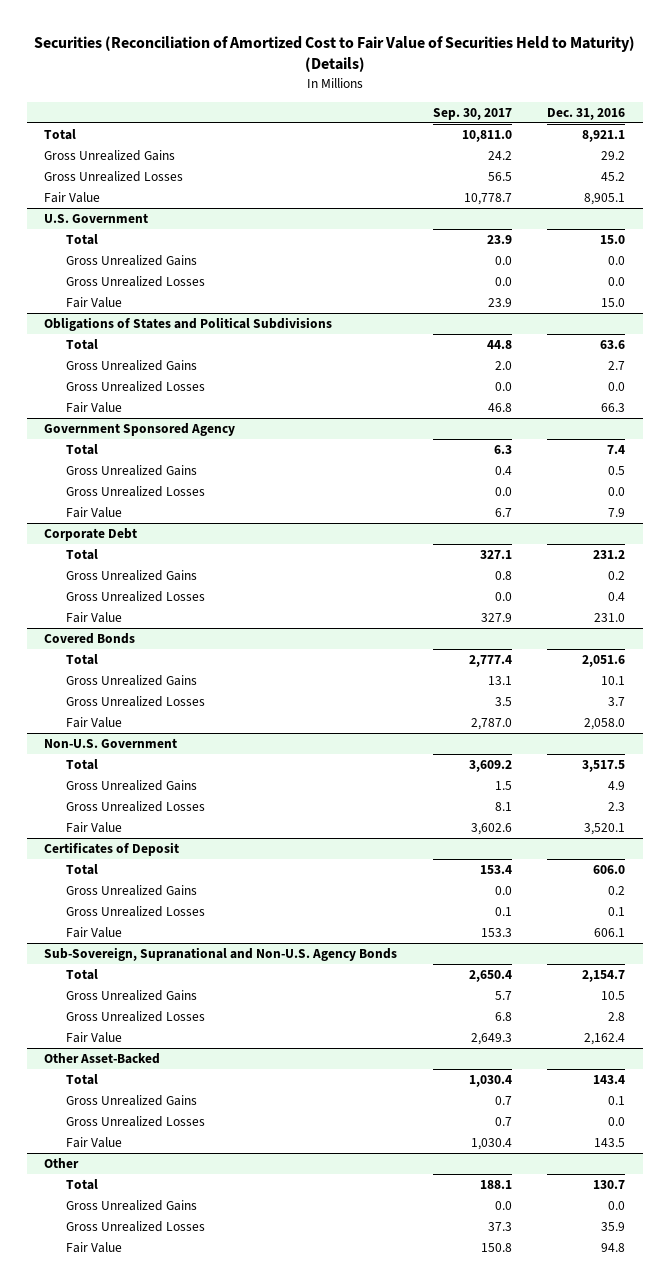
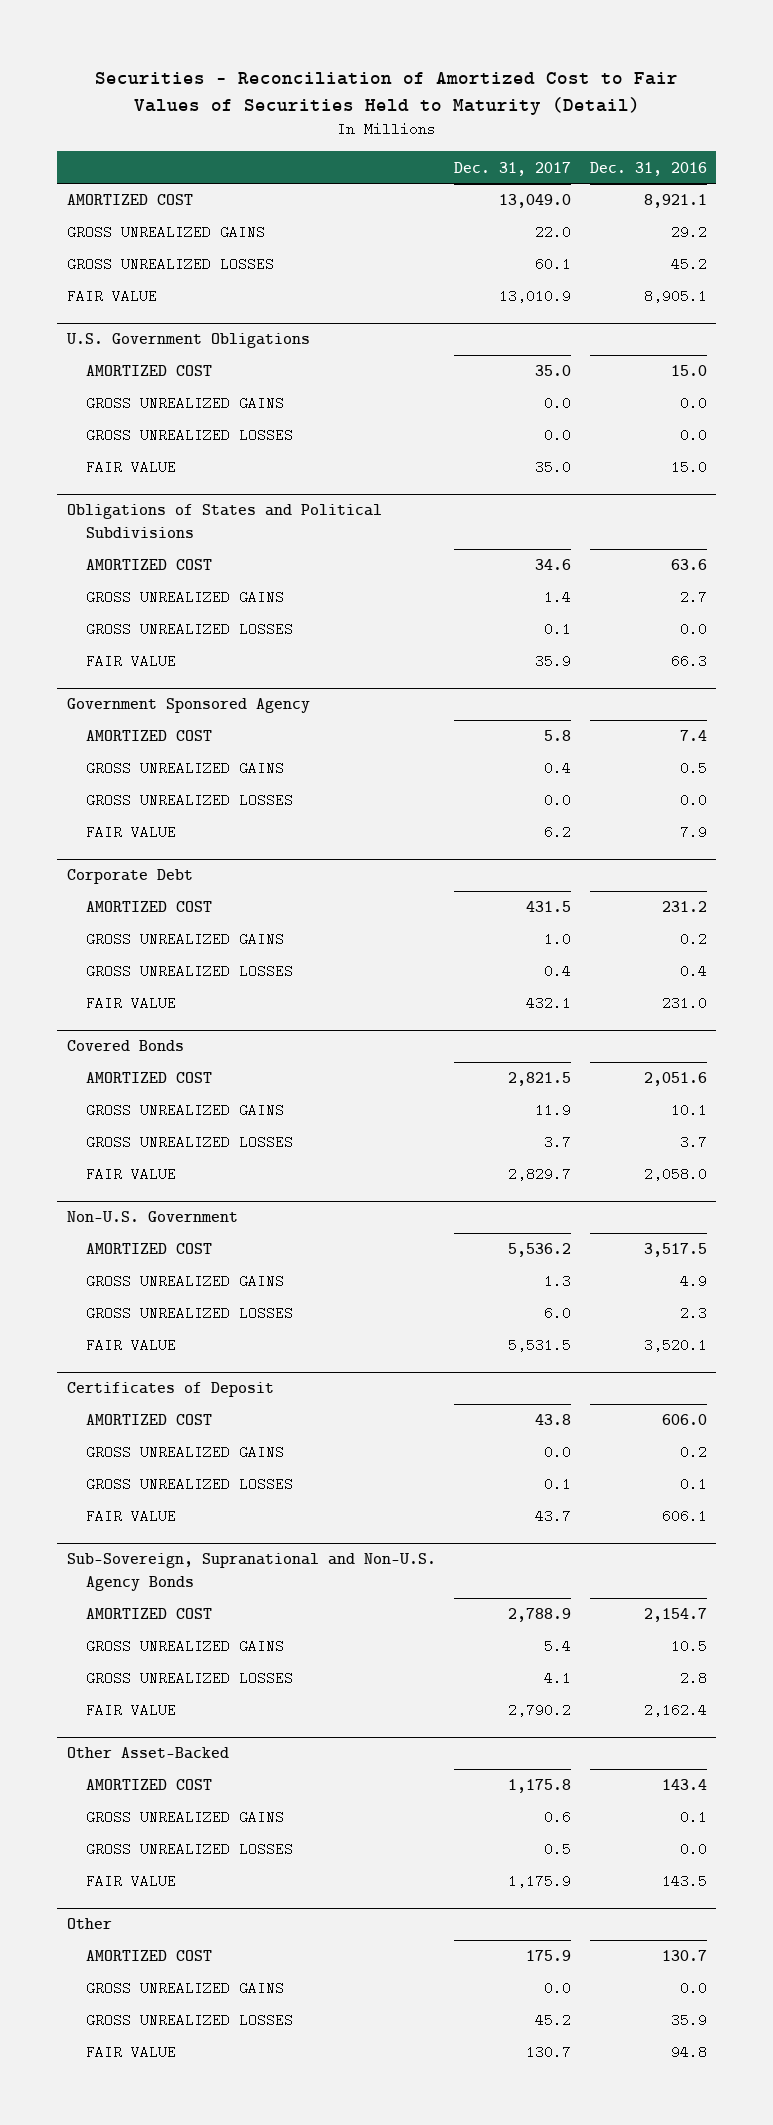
- Securities (Reconciliation of Amortized Cost to Fair Value of Securities Held to Maturity) (Details)
+ Securities - Reconciliation of Amortized Cost to Fair Values of Securities Held to Maturity (Detail)
- | Sep. 30, 2017 | Dec. 31, 2016
+ | Dec. 31, 2017 | Dec. 31, 2016
- Total | 10,811.0 | 8,921.1
- Gross Unrealized Gains | 24.2 | 29.2
- Gross Unrealized Losses | 56.5 | 45.2
- Fair Value | 10,778.7 | 8,905.1
- U.S. Government
- Total | 23.9 | 15.0
- Gross Unrealized Gains | 0.0 | 0.0
- Gross Unrealized Losses | 0.0 | 0.0
- Fair Value | 23.9 | 15.0
+ AMORTIZED COST | 13,049.0 | 8,921.1
+ GROSS UNREALIZED GAINS | 22.0 | 29.2
+ GROSS UNREALIZED LOSSES | 60.1 | 45.2
+ FAIR VALUE | 13,010.9 | 8,905.1
+ U.S. Government Obligations
+ AMORTIZED COST | 35.0 | 15.0
+ GROSS UNREALIZED GAINS | 0.0 | 0.0
+ GROSS UNREALIZED LOSSES | 0.0 | 0.0
+ FAIR VALUE | 35.0 | 15.0
@ Obligations of States and Political Subdivisions
- Total | 44.8 | 63.6
- Gross Unrealized Gains | 2.0 | 2.7
- Gross Unrealized Losses | 0.0 | 0.0
- Fair Value | 46.8 | 66.3
+ AMORTIZED COST | 34.6 | 63.6
+ GROSS UNREALIZED GAINS | 1.4 | 2.7
+ GROSS UNREALIZED LOSSES | 0.1 | 0.0
+ FAIR VALUE | 35.9 | 66.3
@ Government Sponsored Agency
- Total | 6.3 | 7.4
- Gross Unrealized Gains | 0.4 | 0.5
- Gross Unrealized Losses | 0.0 | 0.0
- Fair Value | 6.7 | 7.9
+ AMORTIZED COST | 5.8 | 7.4
+ GROSS UNREALIZED GAINS | 0.4 | 0.5
+ GROSS UNREALIZED LOSSES | 0.0 | 0.0
+ FAIR VALUE | 6.2 | 7.9
@ Corporate Debt
- Total | 327.1 | 231.2
- Gross Unrealized Gains | 0.8 | 0.2
- Gross Unrealized Losses | 0.0 | 0.4
- Fair Value | 327.9 | 231.0
+ AMORTIZED COST | 431.5 | 231.2
+ GROSS UNREALIZED GAINS | 1.0 | 0.2
+ GROSS UNREALIZED LOSSES | 0.4 | 0.4
+ FAIR VALUE | 432.1 | 231.0
@ Covered Bonds
- Total | 2,777.4 | 2,051.6
- Gross Unrealized Gains | 13.1 | 10.1
- Gross Unrealized Losses | 3.5 | 3.7
- Fair Value | 2,787.0 | 2,058.0
+ AMORTIZED COST | 2,821.5 | 2,051.6
+ GROSS UNREALIZED GAINS | 11.9 | 10.1
+ GROSS UNREALIZED LOSSES | 3.7 | 3.7
+ FAIR VALUE | 2,829.7 | 2,058.0
@ Non-U.S. Government
- Total | 3,609.2 | 3,517.5
- Gross Unrealized Gains | 1.5 | 4.9
- Gross Unrealized Losses | 8.1 | 2.3
- Fair Value | 3,602.6 | 3,520.1
+ AMORTIZED COST | 5,536.2 | 3,517.5
+ GROSS UNREALIZED GAINS | 1.3 | 4.9
+ GROSS UNREALIZED LOSSES | 6.0 | 2.3
+ FAIR VALUE | 5,531.5 | 3,520.1
@ Certificates of Deposit
- Total | 153.4 | 606.0
- Gross Unrealized Gains | 0.0 | 0.2
- Gross Unrealized Losses | 0.1 | 0.1
- Fair Value | 153.3 | 606.1
+ AMORTIZED COST | 43.8 | 606.0
+ GROSS UNREALIZED GAINS | 0.0 | 0.2
+ GROSS UNREALIZED LOSSES | 0.1 | 0.1
+ FAIR VALUE | 43.7 | 606.1
@ Sub-Sovereign, Supranational and Non-U.S. Agency Bonds
- Total | 2,650.4 | 2,154.7
- Gross Unrealized Gains | 5.7 | 10.5
- Gross Unrealized Losses | 6.8 | 2.8
- Fair Value | 2,649.3 | 2,162.4
+ AMORTIZED COST | 2,788.9 | 2,154.7
+ GROSS UNREALIZED GAINS | 5.4 | 10.5
+ GROSS UNREALIZED LOSSES | 4.1 | 2.8
+ FAIR VALUE | 2,790.2 | 2,162.4
@ Other Asset-Backed
- Total | 1,030.4 | 143.4
- Gross Unrealized Gains | 0.7 | 0.1
- Gross Unrealized Losses | 0.7 | 0.0
- Fair Value | 1,030.4 | 143.5
+ AMORTIZED COST | 1,175.8 | 143.4
+ GROSS UNREALIZED GAINS | 0.6 | 0.1
+ GROSS UNREALIZED LOSSES | 0.5 | 0.0
+ FAIR VALUE | 1,175.9 | 143.5
@ Other
- Total | 188.1 | 130.7
- Gross Unrealized Gains | 0.0 | 0.0
- Gross Unrealized Losses | 37.3 | 35.9
- Fair Value | 150.8 | 94.8
+ AMORTIZED COST | 175.9 | 130.7
+ GROSS UNREALIZED GAINS | 0.0 | 0.0
+ GROSS UNREALIZED LOSSES | 45.2 | 35.9
+ FAIR VALUE | 130.7 | 94.8

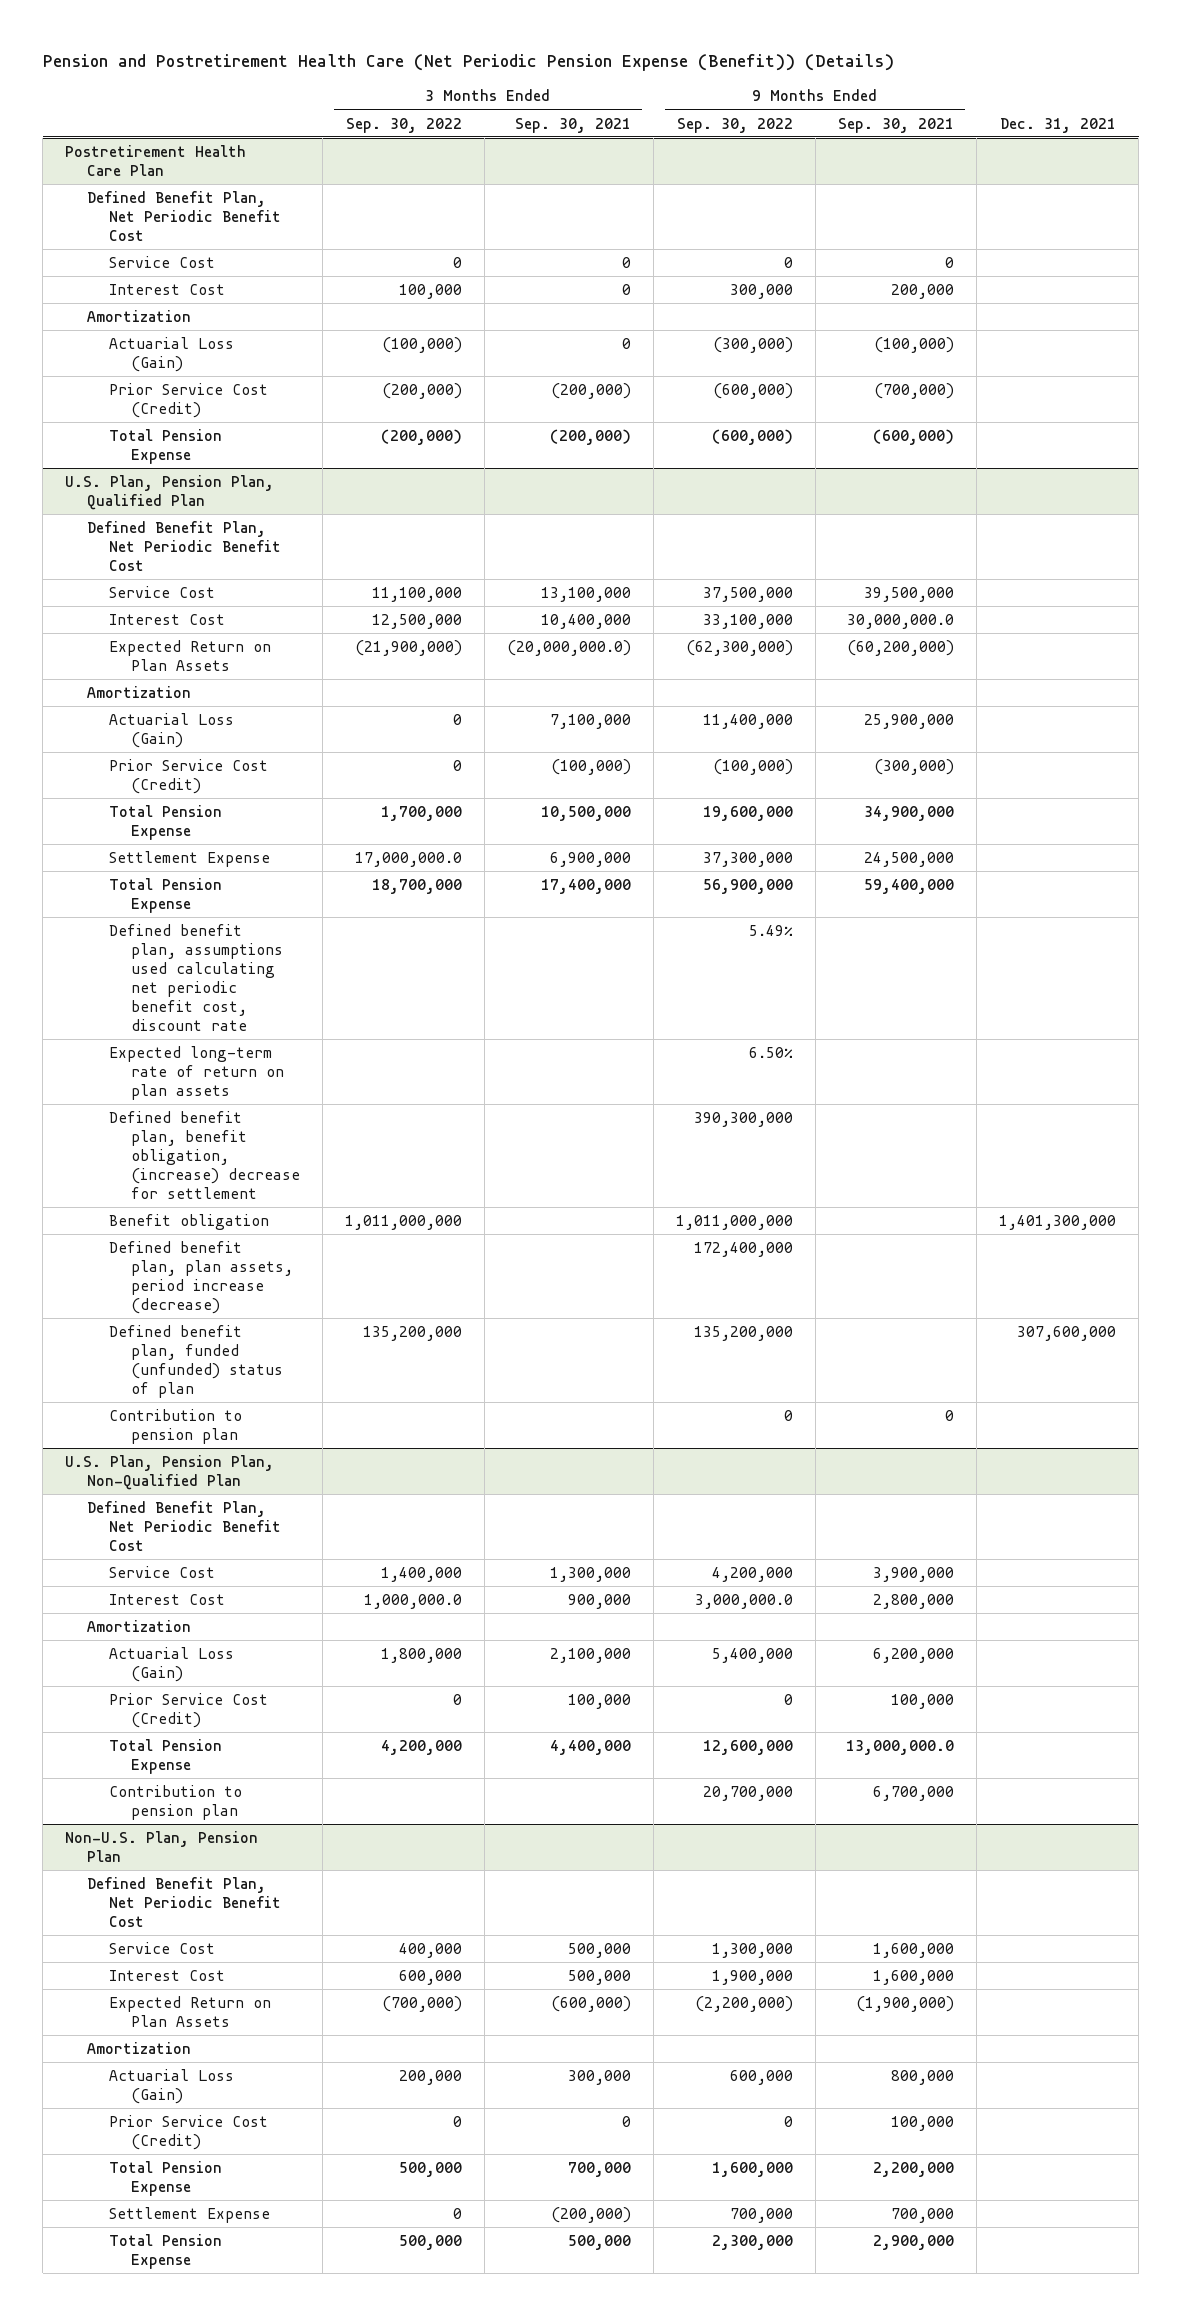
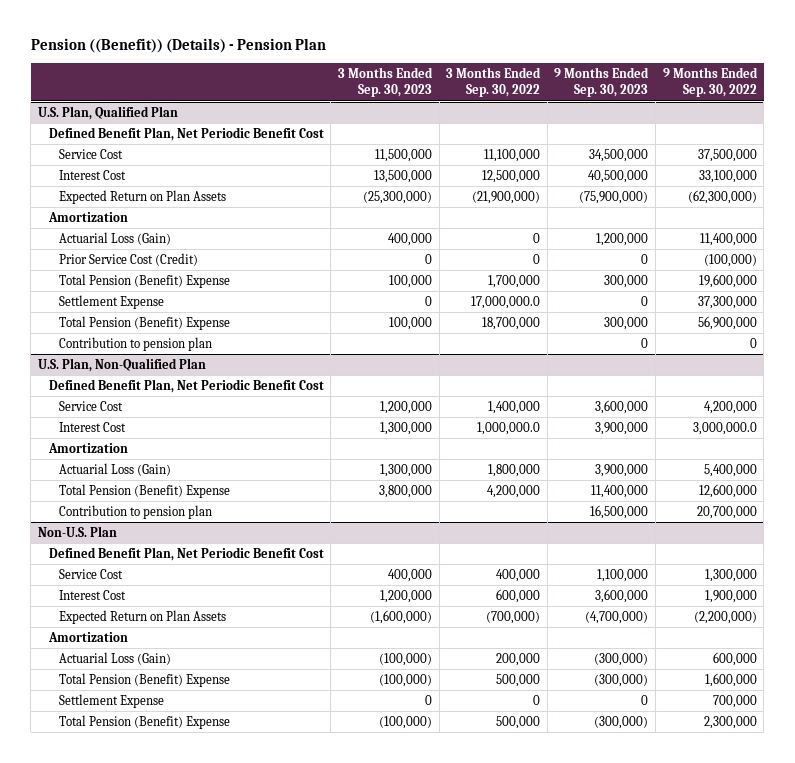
- Pension and Postretirement Health Care (Net Periodic Pension Expense (Benefit)) (Details)
+ Pension ((Benefit)) (Details) - Pension Plan
- | 3 Months Ended Sep. 30, 2022 | 3 Months Ended Sep. 30, 2021 | 9 Months Ended Sep. 30, 2022 | 9 Months Ended Sep. 30, 2021 | Dec. 31, 2021
+ | 3 Months Ended Sep. 30, 2023 | 3 Months Ended Sep. 30, 2022 | 9 Months Ended Sep. 30, 2023 | 9 Months Ended Sep. 30, 2022
- Postretirement Health Care Plan
- Defined Benefit Plan, Net Periodic Benefit Cost
- Service Cost | 0 | 0 | 0 | 0 |
- Interest Cost | 100,000 | 0 | 300,000 | 200,000 |
- Amortization
- Actuarial Loss (Gain) | (100,000) | 0 | (300,000) | (100,000) |
- Prior Service Cost (Credit) | (200,000) | (200,000) | (600,000) | (700,000) |
- Total Pension Expense | (200,000) | (200,000) | (600,000) | (600,000) |
- U.S. Plan, Pension Plan, Qualified Plan
+ U.S. Plan, Qualified Plan
- Total Pension Expense | 1,700,000 | 10,500,000 | 19,600,000 | 34,900,000 |
+ Total Pension (Benefit) Expense | 100,000 | 1,700,000 | 300,000 | 19,600,000
- Total Pension Expense | 18,700,000 | 17,400,000 | 56,900,000 | 59,400,000 |
- Defined benefit plan, assumptions used calculating net periodic benefit cost, discount rate | | | 5.49% | |
- Expected long-term rate of return on plan assets | | | 6.50% | |
- Defined benefit plan, benefit obligation, (increase) decrease for settlement | | | 390,300,000 | |
- Benefit obligation | 1,011,000,000 | | 1,011,000,000 | | 1,401,300,000
- Defined benefit plan, plan assets, period increase (decrease) | | | 172,400,000 | |
- Defined benefit plan, funded (unfunded) status of plan | 135,200,000 | | 135,200,000 | | 307,600,000
+ Total Pension (Benefit) Expense | 100,000 | 18,700,000 | 300,000 | 56,900,000
- U.S. Plan, Pension Plan, Non-Qualified Plan
+ U.S. Plan, Non-Qualified Plan
- Prior Service Cost (Credit) | 0 | 100,000 | 0 | 100,000 |
- Total Pension Expense | 4,200,000 | 4,400,000 | 12,600,000 | 13,000,000.0 |
+ Total Pension (Benefit) Expense | 3,800,000 | 4,200,000 | 11,400,000 | 12,600,000
- Non-U.S. Plan, Pension Plan
+ Non-U.S. Plan
- Prior Service Cost (Credit) | 0 | 0 | 0 | 100,000 |
- Total Pension Expense | 500,000 | 700,000 | 1,600,000 | 2,200,000 |
+ Total Pension (Benefit) Expense | (100,000) | 500,000 | (300,000) | 1,600,000
- Total Pension Expense | 500,000 | 500,000 | 2,300,000 | 2,900,000 |
+ Total Pension (Benefit) Expense | (100,000) | 500,000 | (300,000) | 2,300,000

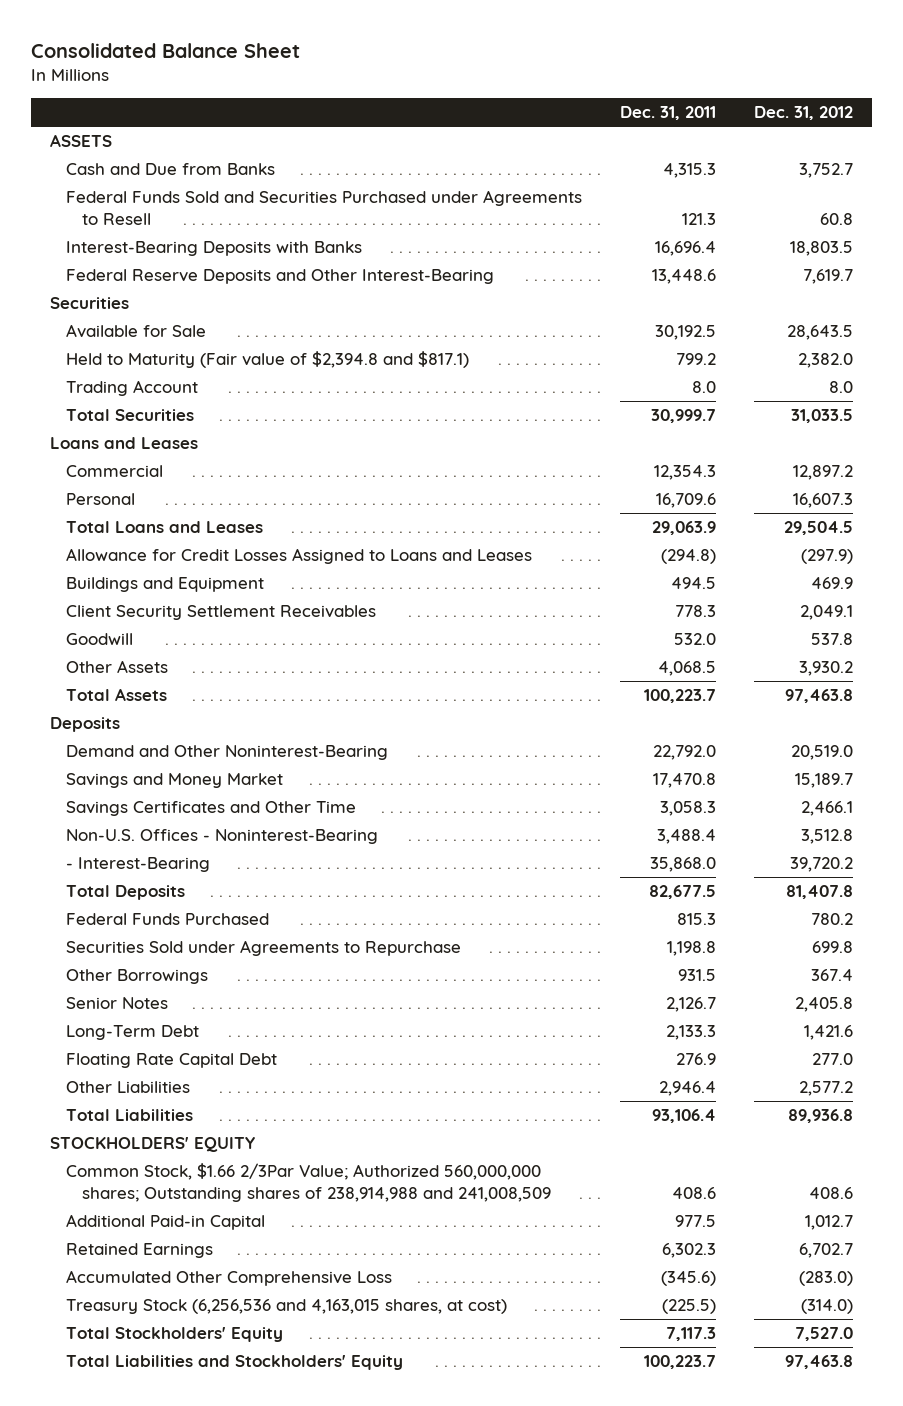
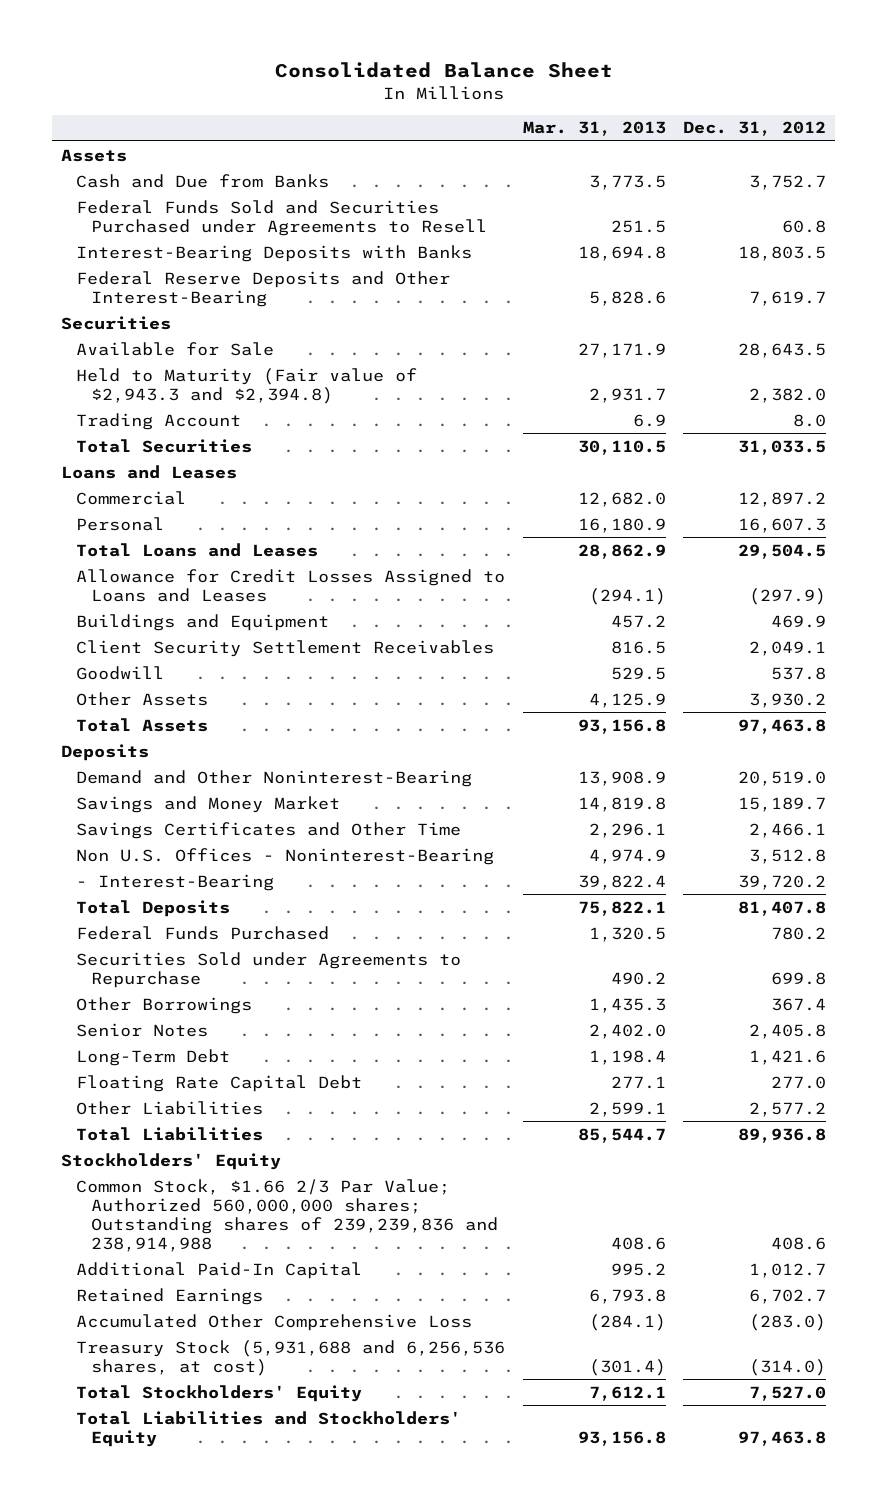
- | Dec. 31, 2011 | Dec. 31, 2012
+ | Mar. 31, 2013 | Dec. 31, 2012
- ASSETS
+ Assets
- Held to Maturity (Fair value of $2,394.8 and $817.1) | 799.2 | 2,382.0
+ Held to Maturity (Fair value of $2,943.3 and $2,394.8) | 2,931.7 | 2,382.0
- Non-U.S. Offices - Noninterest-Bearing | 3,488.4 | 3,512.8
+ Non U.S. Offices - Noninterest-Bearing | 4,974.9 | 3,512.8
- STOCKHOLDERS' EQUITY
- Common Stock, $1.66 2/3Par Value; Authorized 560,000,000 shares; Outstanding shares of 238,914,988 and 241,008,509 | 408.6 | 408.6
- Additional Paid-in Capital | 977.5 | 1,012.7
+ Stockholders' Equity
+ Common Stock, $1.66 2/3 Par Value; Authorized 560,000,000 shares; Outstanding shares of 239,239,836 and 238,914,988 | 408.6 | 408.6
+ Additional Paid-In Capital | 995.2 | 1,012.7
- Treasury Stock (6,256,536 and 4,163,015 shares, at cost) | (225.5) | (314.0)
+ Treasury Stock (5,931,688 and 6,256,536 shares, at cost) | (301.4) | (314.0)

